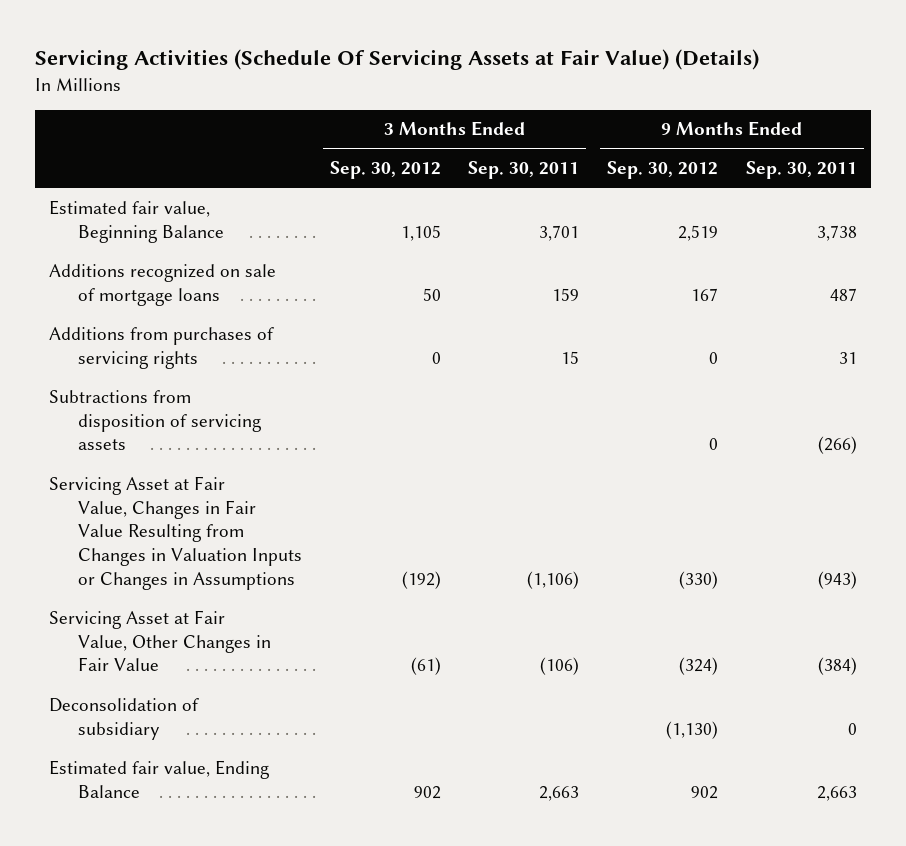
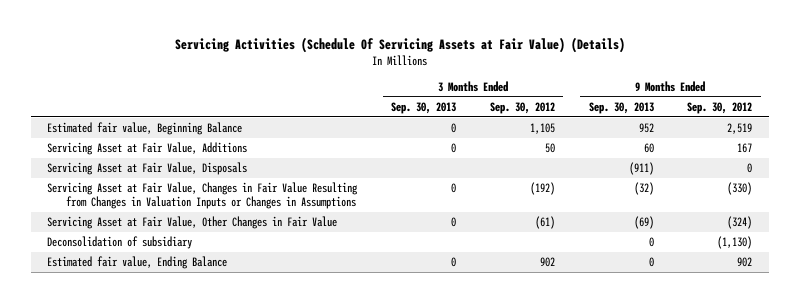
- | 3 Months Ended Sep. 30, 2012 | 3 Months Ended Sep. 30, 2011 | 9 Months Ended Sep. 30, 2012 | 9 Months Ended Sep. 30, 2011
+ | 3 Months Ended Sep. 30, 2013 | 3 Months Ended Sep. 30, 2012 | 9 Months Ended Sep. 30, 2013 | 9 Months Ended Sep. 30, 2012
- Additions recognized on sale of mortgage loans | 50 | 159 | 167 | 487
- Additions from purchases of servicing rights | 0 | 15 | 0 | 31
- Subtractions from disposition of servicing assets | | | 0 | (266)
+ Servicing Asset at Fair Value, Additions | 0 | 50 | 60 | 167
+ Servicing Asset at Fair Value, Disposals | | | (911) | 0

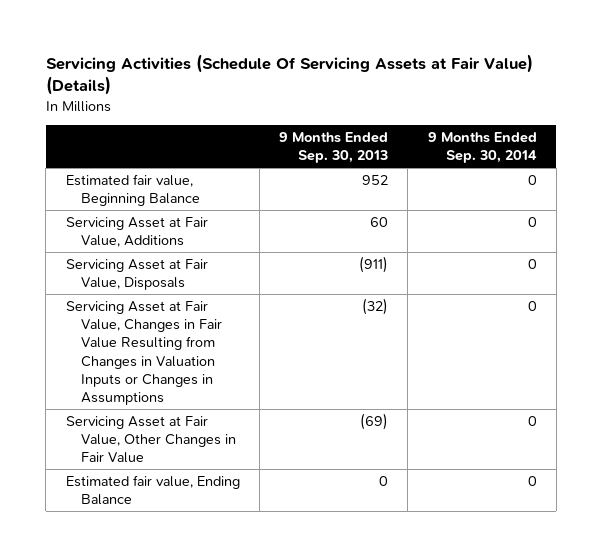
- | 3 Months Ended Sep. 30, 2013 | 3 Months Ended Sep. 30, 2012 | 9 Months Ended Sep. 30, 2013 | 9 Months Ended Sep. 30, 2012
+ | 9 Months Ended Sep. 30, 2013 | 9 Months Ended Sep. 30, 2014
- Deconsolidation of subsidiary | | | 0 | (1,130)

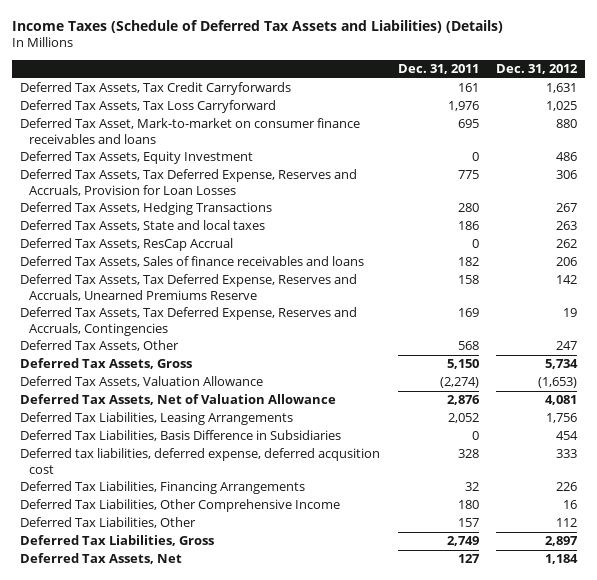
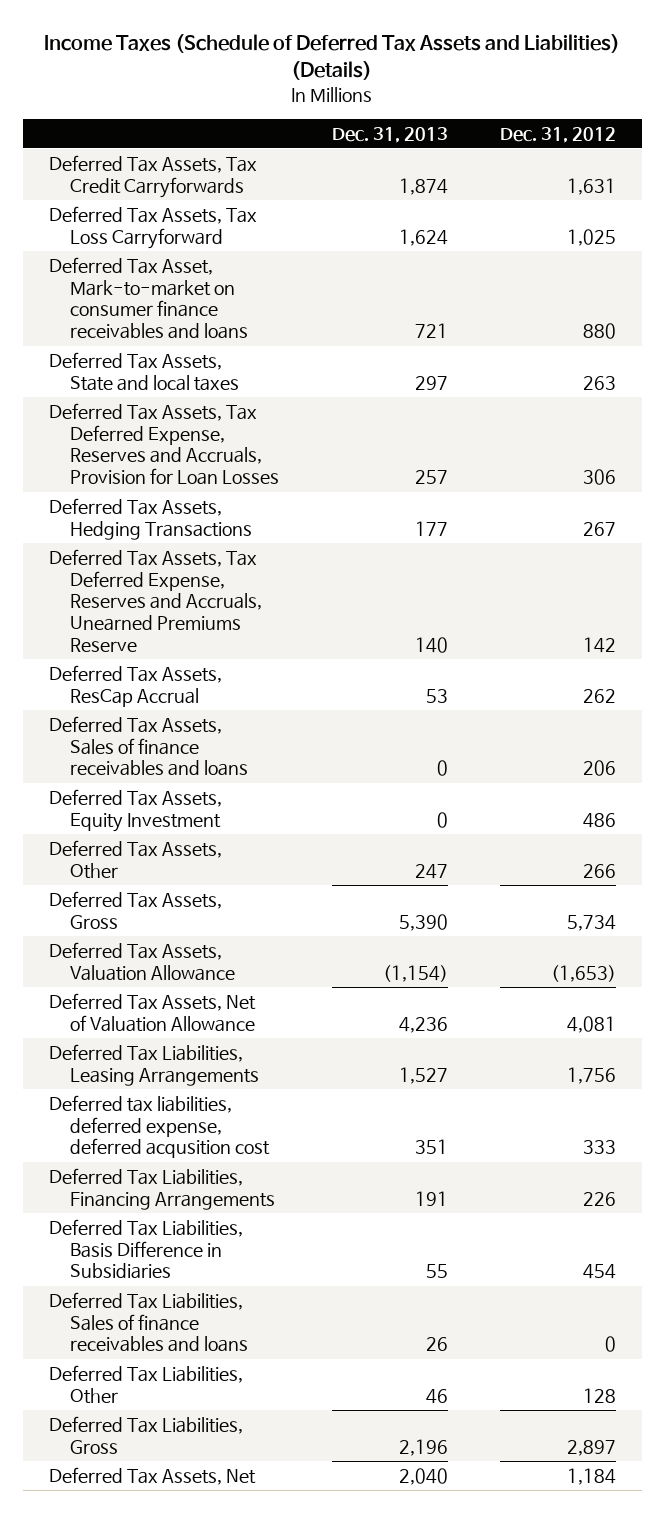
- | Dec. 31, 2011 | Dec. 31, 2012
+ | Dec. 31, 2013 | Dec. 31, 2012
moved up: Deferred Tax Assets, State and local taxes | 297 | 263
moved up: Deferred Tax Assets, Tax Deferred Expense, Reserves and Accruals, Unearned Premiums Reserve | 140 | 142
- Deferred Tax Assets, Tax Deferred Expense, Reserves and Accruals, Contingencies | 169 | 19
- Deferred Tax Assets, Other | 568 | 247
moved down: Deferred Tax Assets, Equity Investment | 0 | 486
+ Deferred Tax Assets, Other | 247 | 266
- Deferred Tax Liabilities, Other Comprehensive Income | 180 | 16
- Deferred Tax Liabilities, Other | 157 | 112
moved down: Deferred Tax Liabilities, Basis Difference in Subsidiaries | 55 | 454
+ Deferred Tax Liabilities, Sales of finance receivables and loans | 26 | 0
+ Deferred Tax Liabilities, Other | 46 | 128

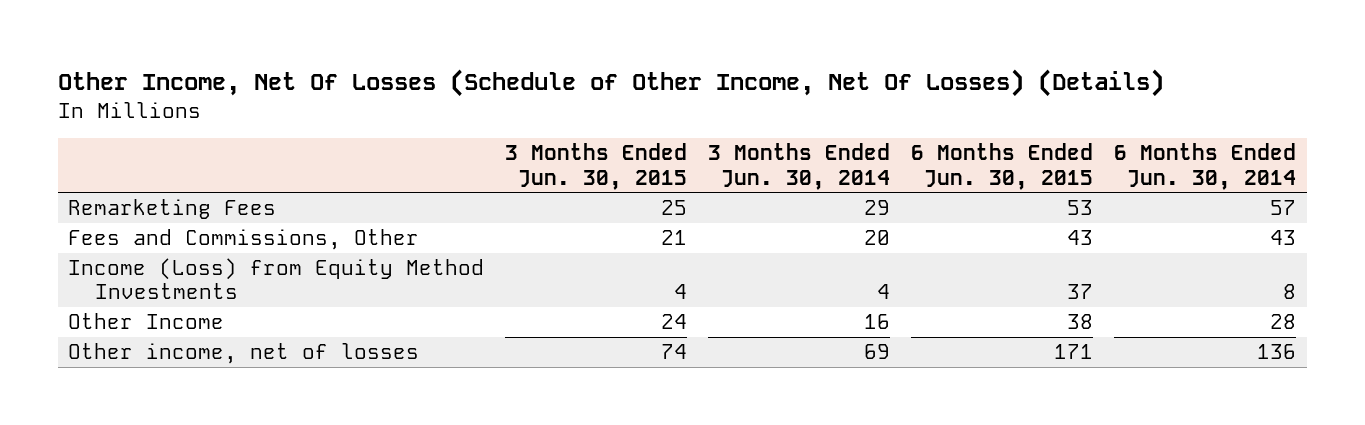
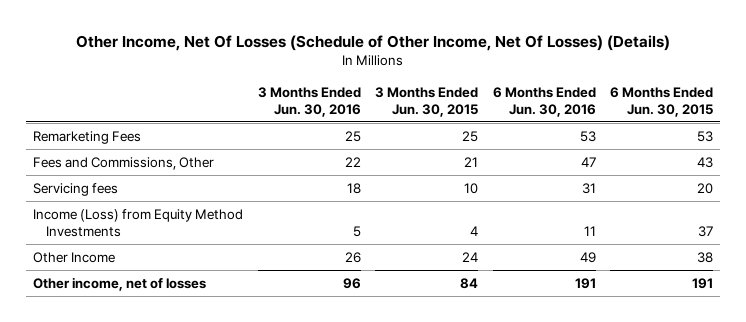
- | 3 Months Ended Jun. 30, 2015 | 3 Months Ended Jun. 30, 2014 | 6 Months Ended Jun. 30, 2015 | 6 Months Ended Jun. 30, 2014
+ | 3 Months Ended Jun. 30, 2016 | 3 Months Ended Jun. 30, 2015 | 6 Months Ended Jun. 30, 2016 | 6 Months Ended Jun. 30, 2015
+ Servicing fees | 18 | 10 | 31 | 20
- Other income, net of losses | 74 | 69 | 171 | 136
+ Other income, net of losses | 96 | 84 | 191 | 191

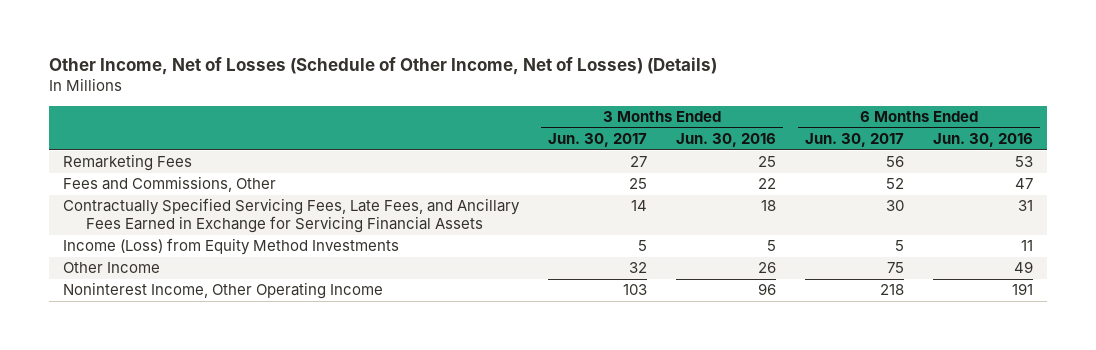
- Other Income, Net Of Losses (Schedule of Other Income, Net Of Losses) (Details)
+ Other Income, Net of Losses (Schedule of Other Income, Net of Losses) (Details)
- | 3 Months Ended Jun. 30, 2016 | 3 Months Ended Jun. 30, 2015 | 6 Months Ended Jun. 30, 2016 | 6 Months Ended Jun. 30, 2015
+ | 3 Months Ended Jun. 30, 2017 | 3 Months Ended Jun. 30, 2016 | 6 Months Ended Jun. 30, 2017 | 6 Months Ended Jun. 30, 2016
- Servicing fees | 18 | 10 | 31 | 20
+ Contractually Specified Servicing Fees, Late Fees, and Ancillary Fees Earned in Exchange for Servicing Financial Assets | 14 | 18 | 30 | 31
- Other income, net of losses | 96 | 84 | 191 | 191
+ Noninterest Income, Other Operating Income | 103 | 96 | 218 | 191

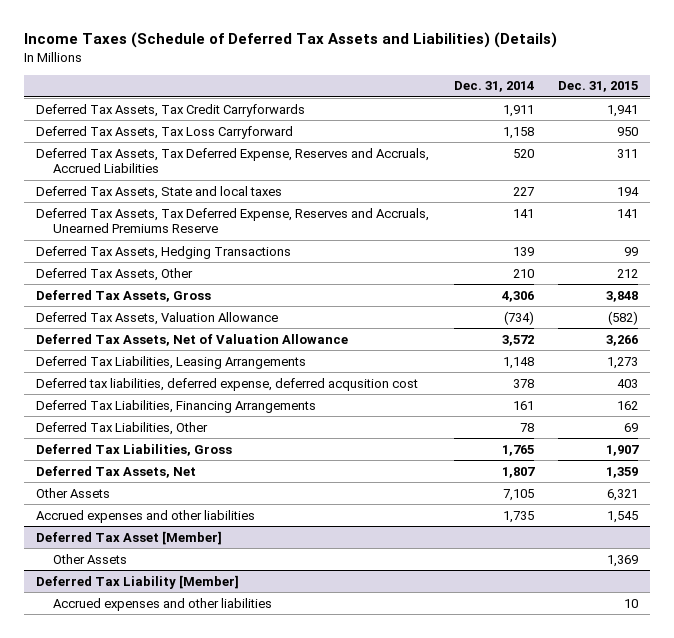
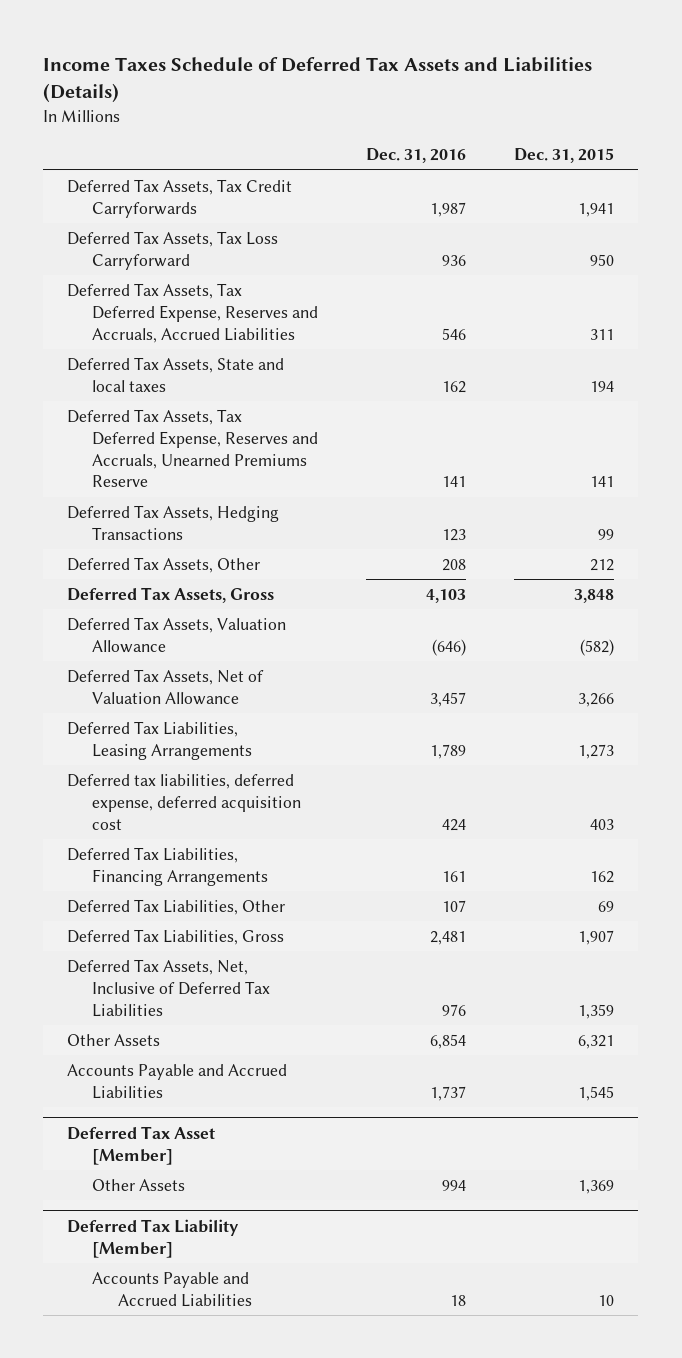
- Income Taxes (Schedule of Deferred Tax Assets and Liabilities) (Details)
+ Income Taxes Schedule of Deferred Tax Assets and Liabilities (Details)
- | Dec. 31, 2014 | Dec. 31, 2015
+ | Dec. 31, 2016 | Dec. 31, 2015
- Deferred tax liabilities, deferred expense, deferred acqusition cost | 378 | 403
+ Deferred tax liabilities, deferred expense, deferred acquisition cost | 424 | 403
- Deferred Tax Assets, Net | 1,807 | 1,359
+ Deferred Tax Assets, Net, Inclusive of Deferred Tax Liabilities | 976 | 1,359
- Accrued expenses and other liabilities | 1,735 | 1,545
+ Accounts Payable and Accrued Liabilities | 1,737 | 1,545
@ Deferred Tax Liability [Member]
- Accrued expenses and other liabilities | | 10
+ Accounts Payable and Accrued Liabilities | 18 | 10

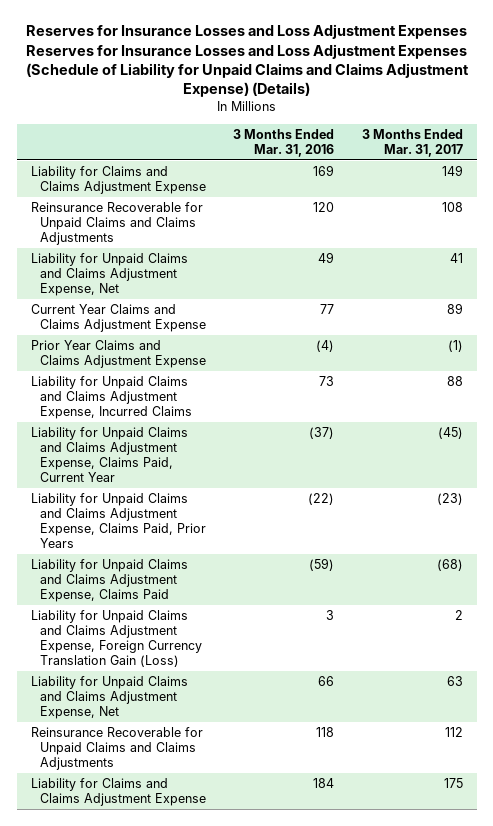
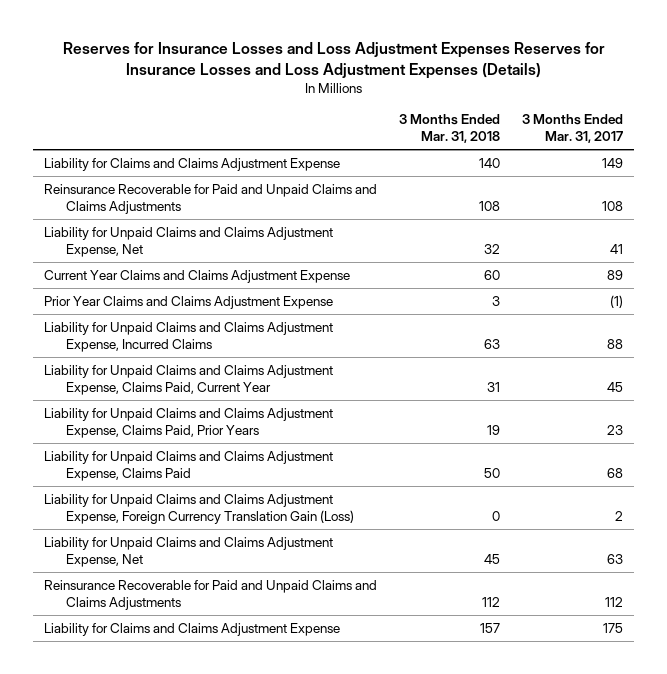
- Reserves for Insurance Losses and Loss Adjustment Expenses Reserves for Insurance Losses and Loss Adjustment Expenses (Schedule of Liability for Unpaid Claims and Claims Adjustment Expense) (Details)
+ Reserves for Insurance Losses and Loss Adjustment Expenses Reserves for Insurance Losses and Loss Adjustment Expenses (Details)
- | 3 Months Ended Mar. 31, 2016 | 3 Months Ended Mar. 31, 2017
+ | 3 Months Ended Mar. 31, 2018 | 3 Months Ended Mar. 31, 2017
- Reinsurance Recoverable for Unpaid Claims and Claims Adjustments | 120 | 108
+ Reinsurance Recoverable for Paid and Unpaid Claims and Claims Adjustments | 108 | 108
- Liability for Unpaid Claims and Claims Adjustment Expense, Claims Paid, Current Year | (37) | (45)
- Liability for Unpaid Claims and Claims Adjustment Expense, Claims Paid, Prior Years | (22) | (23)
- Liability for Unpaid Claims and Claims Adjustment Expense, Claims Paid | (59) | (68)
+ Liability for Unpaid Claims and Claims Adjustment Expense, Claims Paid, Current Year | 31 | 45
+ Liability for Unpaid Claims and Claims Adjustment Expense, Claims Paid, Prior Years | 19 | 23
+ Liability for Unpaid Claims and Claims Adjustment Expense, Claims Paid | 50 | 68
- Reinsurance Recoverable for Unpaid Claims and Claims Adjustments | 118 | 112
+ Reinsurance Recoverable for Paid and Unpaid Claims and Claims Adjustments | 112 | 112

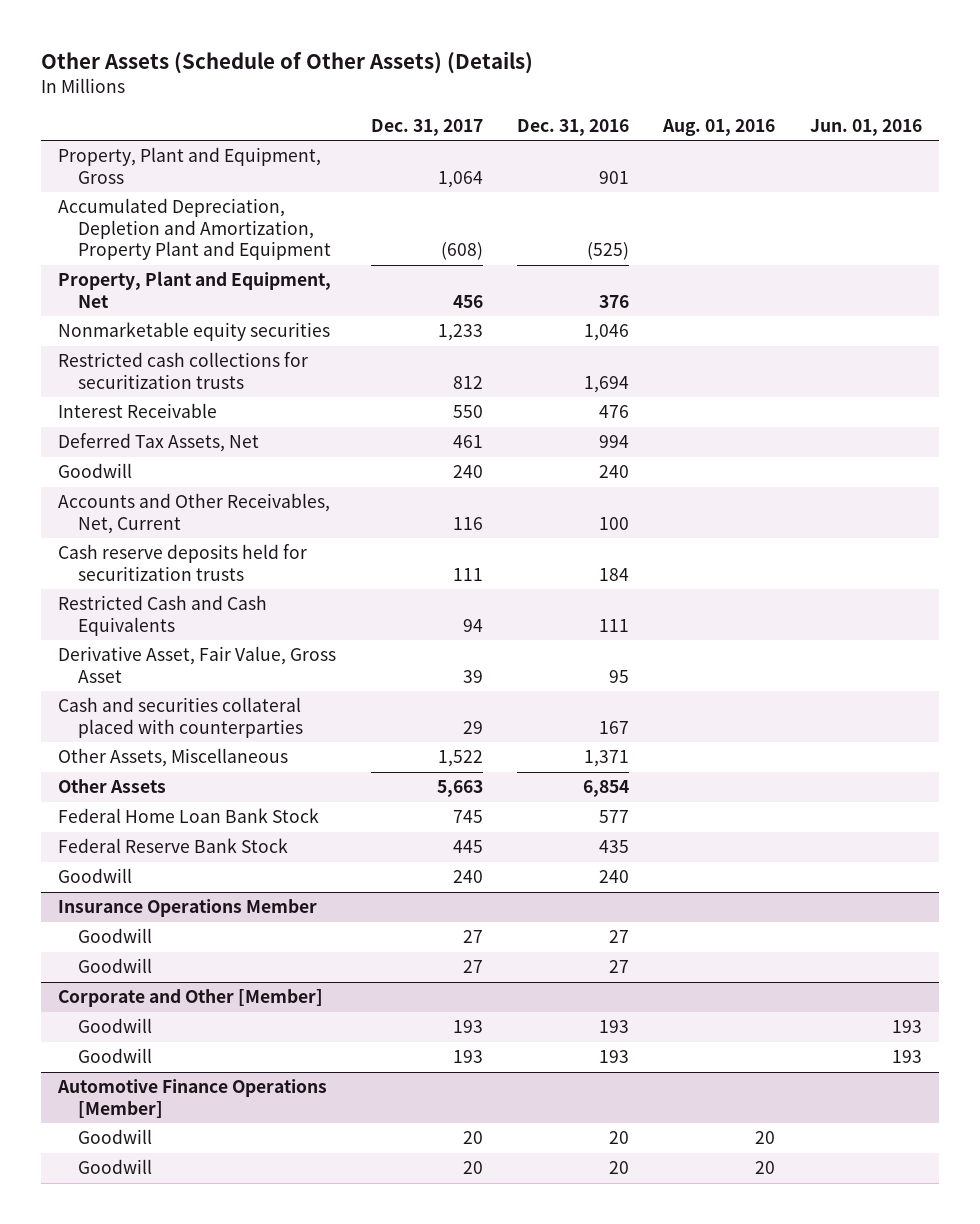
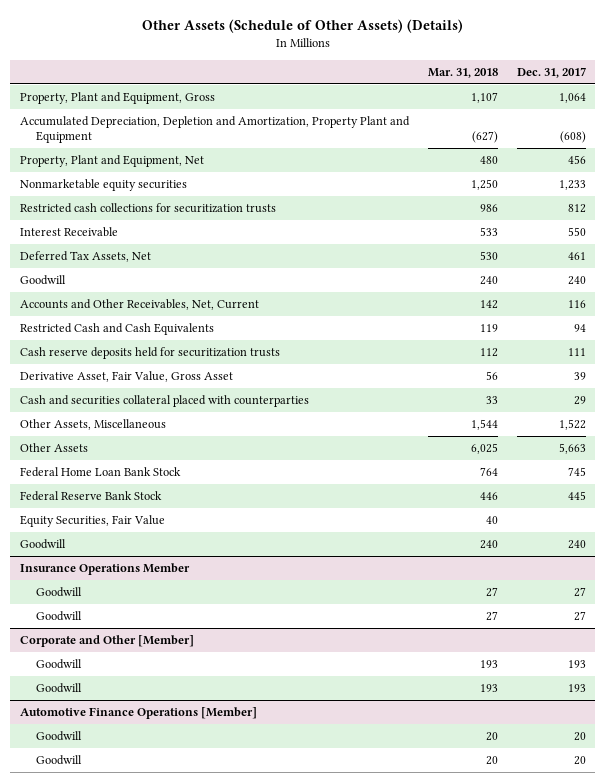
- | Dec. 31, 2017 | Dec. 31, 2016 | Aug. 01, 2016 | Jun. 01, 2016
+ | Mar. 31, 2018 | Dec. 31, 2017
moved down: Cash reserve deposits held for securitization trusts | 112 | 111
+ Equity Securities, Fair Value | 40 |

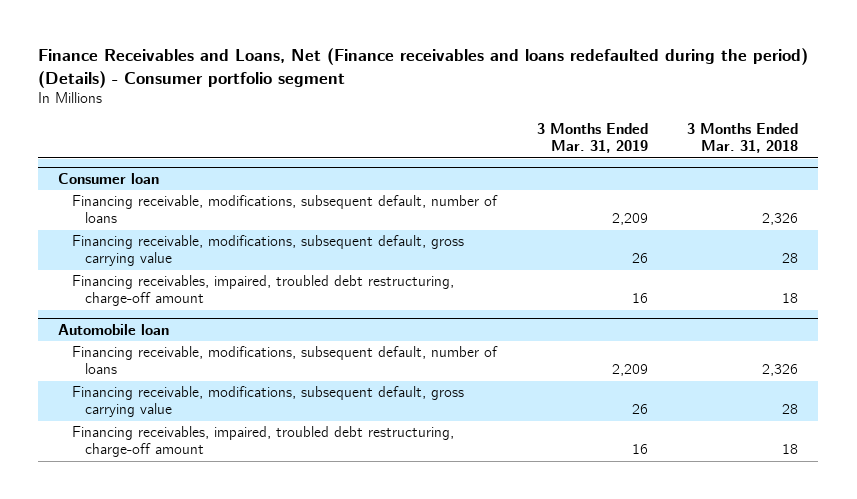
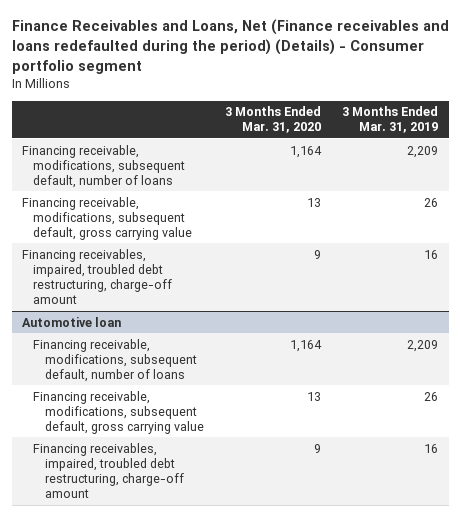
- | 3 Months Ended Mar. 31, 2019 | 3 Months Ended Mar. 31, 2018
+ | 3 Months Ended Mar. 31, 2020 | 3 Months Ended Mar. 31, 2019
- Consumer loan
- Automobile loan
+ Automotive loan

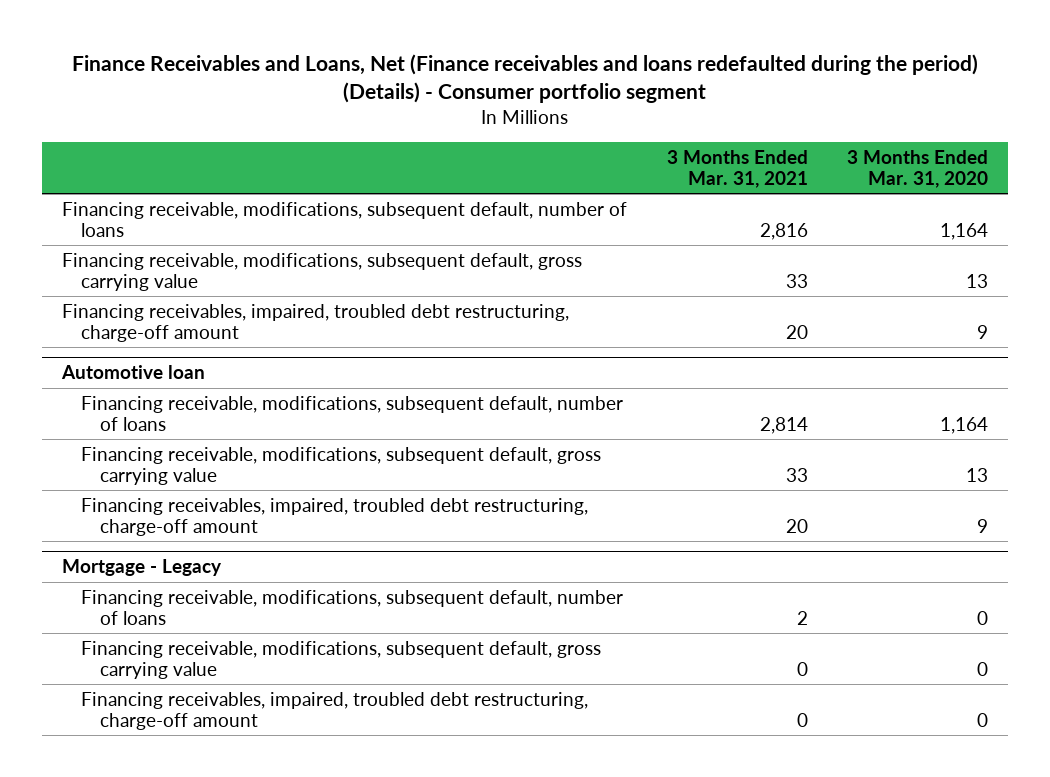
- | 3 Months Ended Mar. 31, 2020 | 3 Months Ended Mar. 31, 2019
+ | 3 Months Ended Mar. 31, 2021 | 3 Months Ended Mar. 31, 2020
+ Mortgage - Legacy
+ Financing receivable, modifications, subsequent default, number of loans | 2 | 0
+ Financing receivable, modifications, subsequent default, gross carrying value | 0 | 0
+ Financing receivables, impaired, troubled debt restructuring, charge-off amount | 0 | 0

